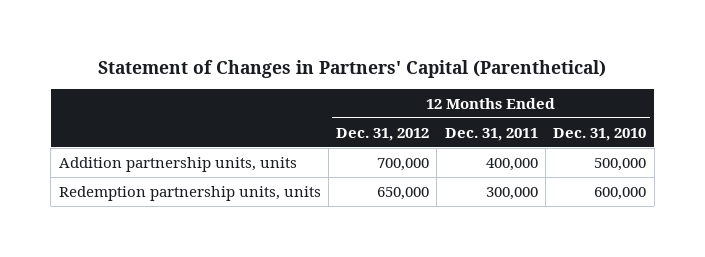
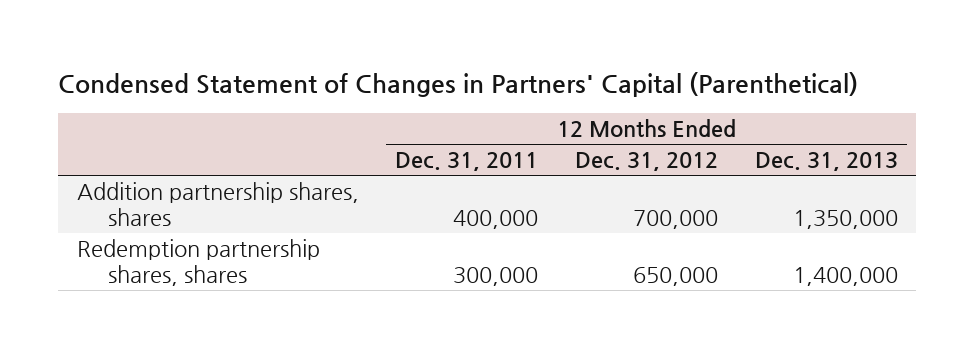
- Statement of Changes in Partners' Capital (Parenthetical)
+ Condensed Statement of Changes in Partners' Capital (Parenthetical)
- | 12 Months Ended Dec. 31, 2012 | 12 Months Ended Dec. 31, 2011 | 12 Months Ended Dec. 31, 2010
+ | 12 Months Ended Dec. 31, 2011 | 12 Months Ended Dec. 31, 2012 | 12 Months Ended Dec. 31, 2013
- Addition partnership units, units | 700,000 | 400,000 | 500,000
- Redemption partnership units, units | 650,000 | 300,000 | 600,000
+ Addition partnership shares, shares | 400,000 | 700,000 | 1,350,000
+ Redemption partnership shares, shares | 300,000 | 650,000 | 1,400,000

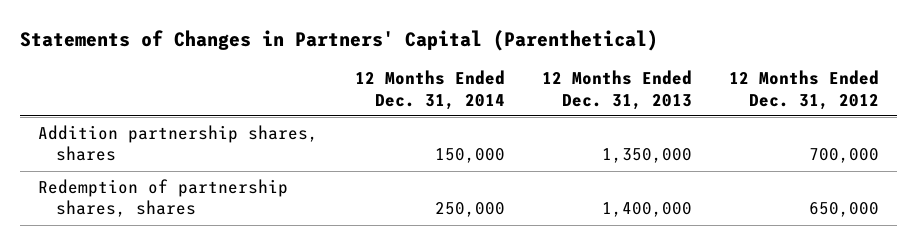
- Condensed Statement of Changes in Partners' Capital (Parenthetical)
+ Statements of Changes in Partners' Capital (Parenthetical)
- | 12 Months Ended Dec. 31, 2011 | 12 Months Ended Dec. 31, 2012 | 12 Months Ended Dec. 31, 2013
+ | 12 Months Ended Dec. 31, 2014 | 12 Months Ended Dec. 31, 2013 | 12 Months Ended Dec. 31, 2012
- Redemption partnership shares, shares | 300,000 | 650,000 | 1,400,000
+ Redemption of partnership shares, shares | 250,000 | 1,400,000 | 650,000

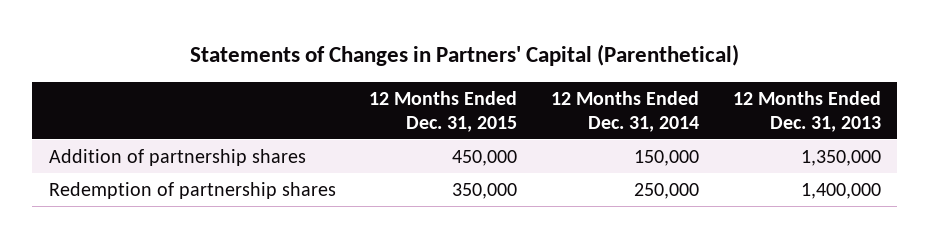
- | 12 Months Ended Dec. 31, 2014 | 12 Months Ended Dec. 31, 2013 | 12 Months Ended Dec. 31, 2012
+ | 12 Months Ended Dec. 31, 2015 | 12 Months Ended Dec. 31, 2014 | 12 Months Ended Dec. 31, 2013
- Addition partnership shares, shares | 150,000 | 1,350,000 | 700,000
- Redemption of partnership shares, shares | 250,000 | 1,400,000 | 650,000
+ Addition of partnership shares | 450,000 | 150,000 | 1,350,000
+ Redemption of partnership shares | 350,000 | 250,000 | 1,400,000

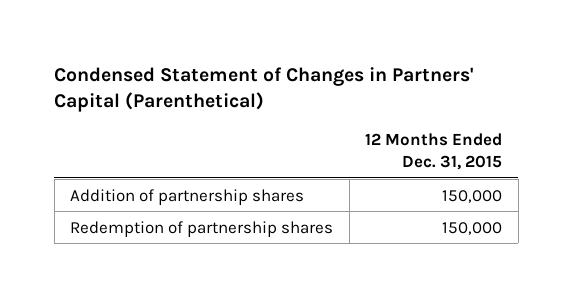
- Statements of Changes in Partners' Capital (Parenthetical)
+ Condensed Statement of Changes in Partners' Capital (Parenthetical)
- | 12 Months Ended Dec. 31, 2015 | 12 Months Ended Dec. 31, 2014 | 12 Months Ended Dec. 31, 2013
+ | 12 Months Ended Dec. 31, 2015
- Addition of partnership shares | 450,000 | 150,000 | 1,350,000
- Redemption of partnership shares | 350,000 | 250,000 | 1,400,000
+ Addition of partnership shares | 150,000
+ Redemption of partnership shares | 150,000

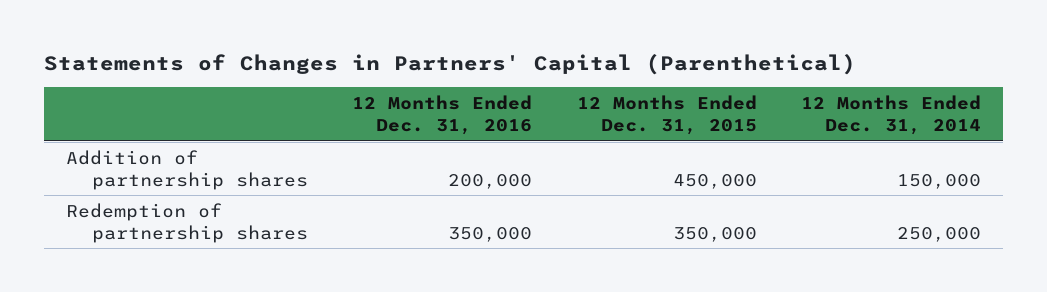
- Condensed Statement of Changes in Partners' Capital (Parenthetical)
+ Statements of Changes in Partners' Capital (Parenthetical)
- | 12 Months Ended Dec. 31, 2015
+ | 12 Months Ended Dec. 31, 2016 | 12 Months Ended Dec. 31, 2015 | 12 Months Ended Dec. 31, 2014
- Addition of partnership shares | 150,000
- Redemption of partnership shares | 150,000
+ Addition of partnership shares | 200,000 | 450,000 | 150,000
+ Redemption of partnership shares | 350,000 | 350,000 | 250,000

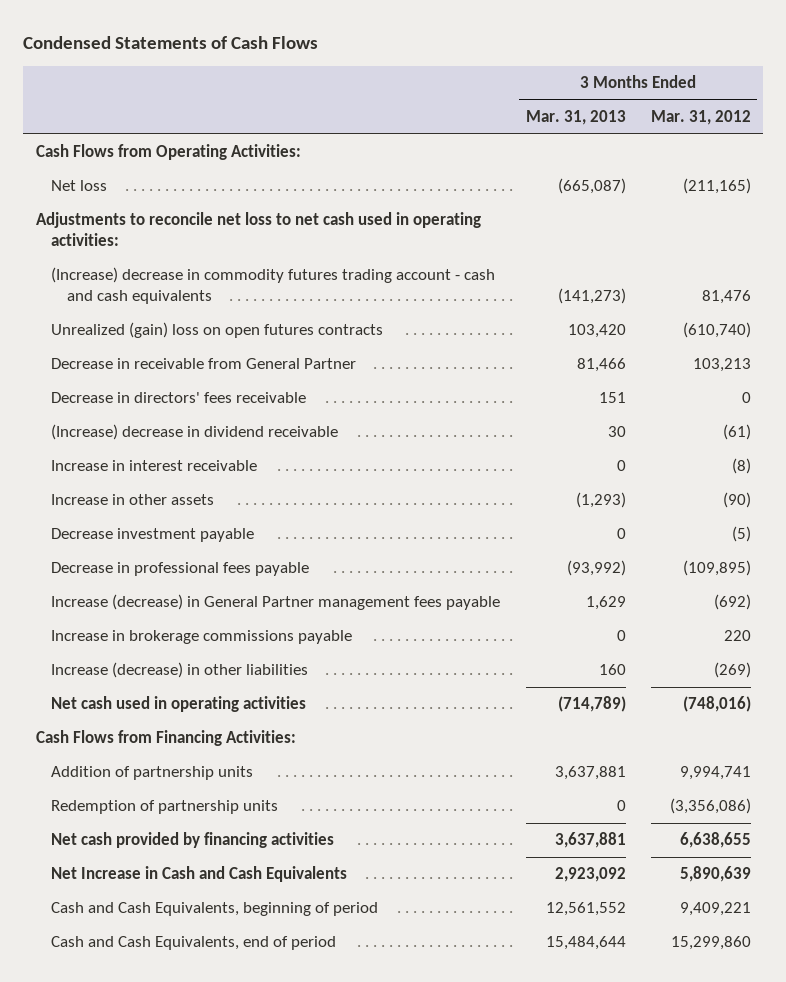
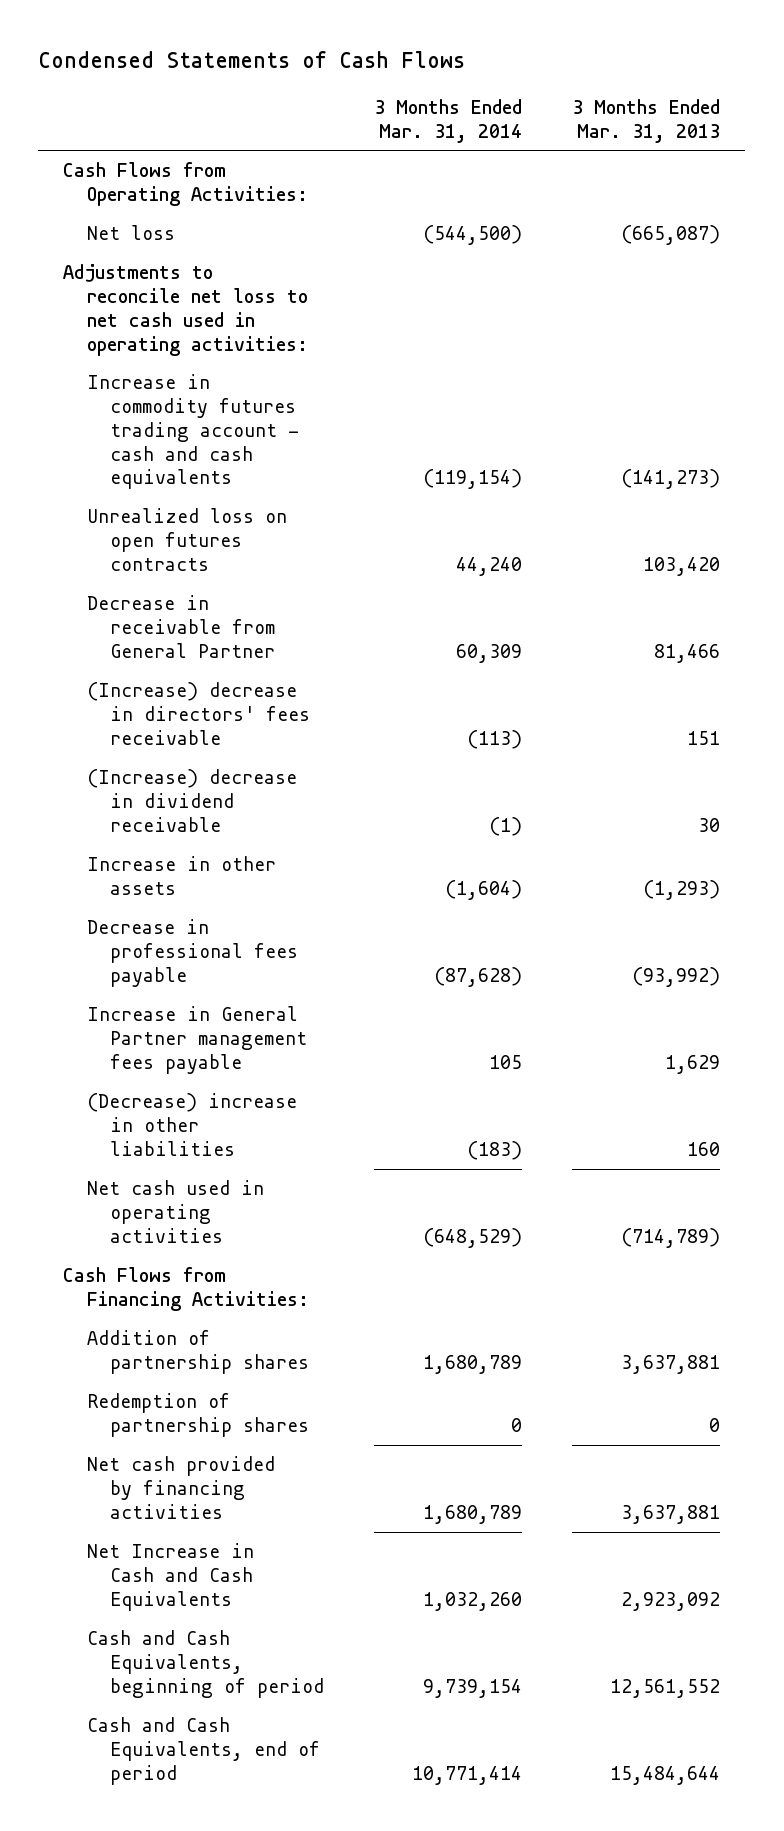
- | 3 Months Ended Mar. 31, 2013 | 3 Months Ended Mar. 31, 2012
+ | 3 Months Ended Mar. 31, 2014 | 3 Months Ended Mar. 31, 2013
- (Increase) decrease in commodity futures trading account - cash and cash equivalents | (141,273) | 81,476
- Unrealized (gain) loss on open futures contracts | 103,420 | (610,740)
+ Increase in commodity futures trading account - cash and cash equivalents | (119,154) | (141,273)
+ Unrealized loss on open futures contracts | 44,240 | 103,420
- Decrease in directors' fees receivable | 151 | 0
+ (Increase) decrease in directors' fees receivable | (113) | 151
- Increase in interest receivable | 0 | (8)
- Decrease investment payable | 0 | (5)
- Increase (decrease) in General Partner management fees payable | 1,629 | (692)
- Increase in brokerage commissions payable | 0 | 220
- Increase (decrease) in other liabilities | 160 | (269)
+ Increase in General Partner management fees payable | 105 | 1,629
+ (Decrease) increase in other liabilities | (183) | 160
- Addition of partnership units | 3,637,881 | 9,994,741
- Redemption of partnership units | 0 | (3,356,086)
+ Addition of partnership shares | 1,680,789 | 3,637,881
+ Redemption of partnership shares | 0 | 0

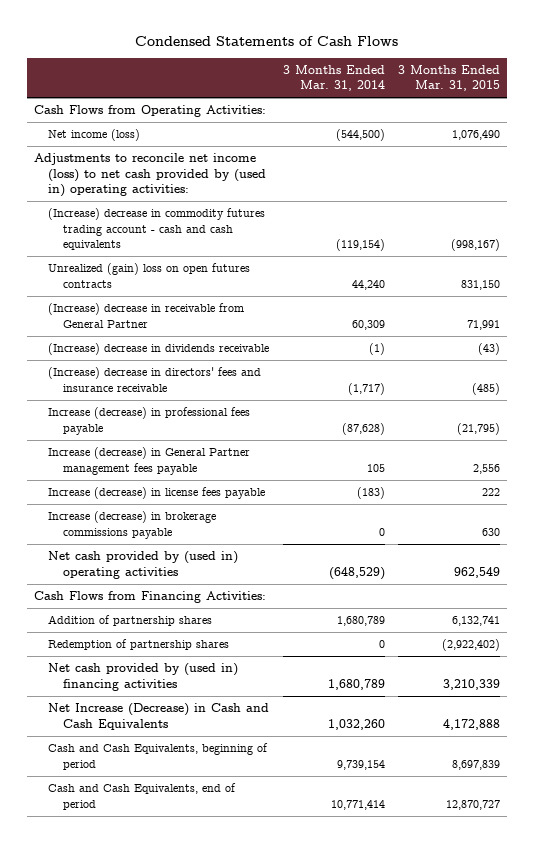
- | 3 Months Ended Mar. 31, 2014 | 3 Months Ended Mar. 31, 2013
+ | 3 Months Ended Mar. 31, 2014 | 3 Months Ended Mar. 31, 2015
- Net loss | (544,500) | (665,087)
- Adjustments to reconcile net loss to net cash used in operating activities:
- Increase in commodity futures trading account - cash and cash equivalents | (119,154) | (141,273)
- Unrealized loss on open futures contracts | 44,240 | 103,420
- Decrease in receivable from General Partner | 60,309 | 81,466
- (Increase) decrease in directors' fees receivable | (113) | 151
- (Increase) decrease in dividend receivable | (1) | 30
- Increase in other assets | (1,604) | (1,293)
- Decrease in professional fees payable | (87,628) | (93,992)
- Increase in General Partner management fees payable | 105 | 1,629
- (Decrease) increase in other liabilities | (183) | 160
- Net cash used in operating activities | (648,529) | (714,789)
+ Net income (loss) | (544,500) | 1,076,490
+ Adjustments to reconcile net income (loss) to net cash provided by (used in) operating activities:
+ (Increase) decrease in commodity futures trading account - cash and cash equivalents | (119,154) | (998,167)
+ Unrealized (gain) loss on open futures contracts | 44,240 | 831,150
+ (Increase) decrease in receivable from General Partner | 60,309 | 71,991
+ (Increase) decrease in dividends receivable | (1) | (43)
+ (Increase) decrease in directors' fees and insurance receivable | (1,717) | (485)
+ Increase (decrease) in professional fees payable | (87,628) | (21,795)
+ Increase (decrease) in General Partner management fees payable | 105 | 2,556
+ Increase (decrease) in license fees payable | (183) | 222
+ Increase (decrease) in brokerage commissions payable | 0 | 630
+ Net cash provided by (used in) operating activities | (648,529) | 962,549
- Net cash provided by financing activities | 1,680,789 | 3,637,881
- Net Increase in Cash and Cash Equivalents | 1,032,260 | 2,923,092
+ Net cash provided by (used in) financing activities | 1,680,789 | 3,210,339
+ Net Increase (Decrease) in Cash and Cash Equivalents | 1,032,260 | 4,172,888

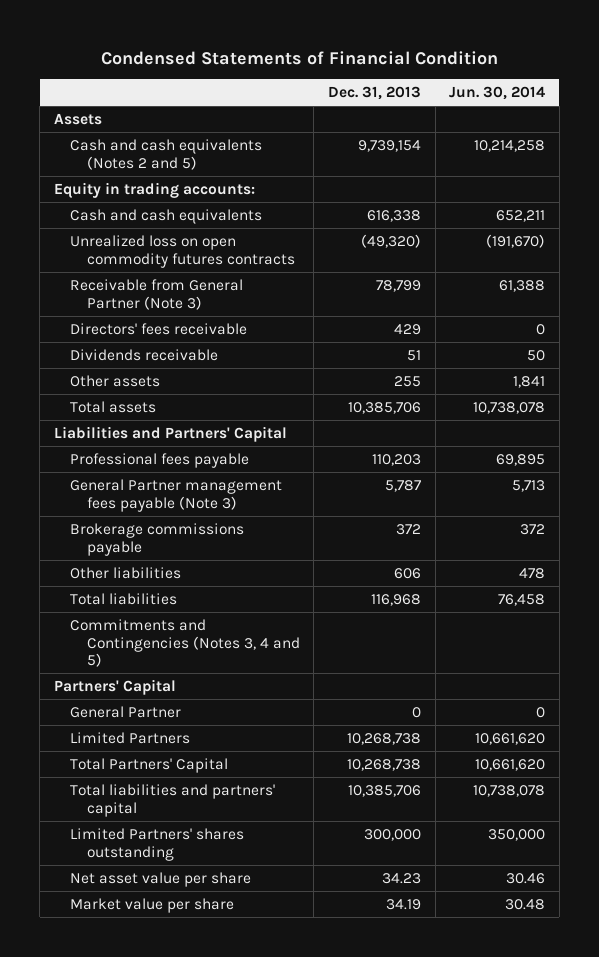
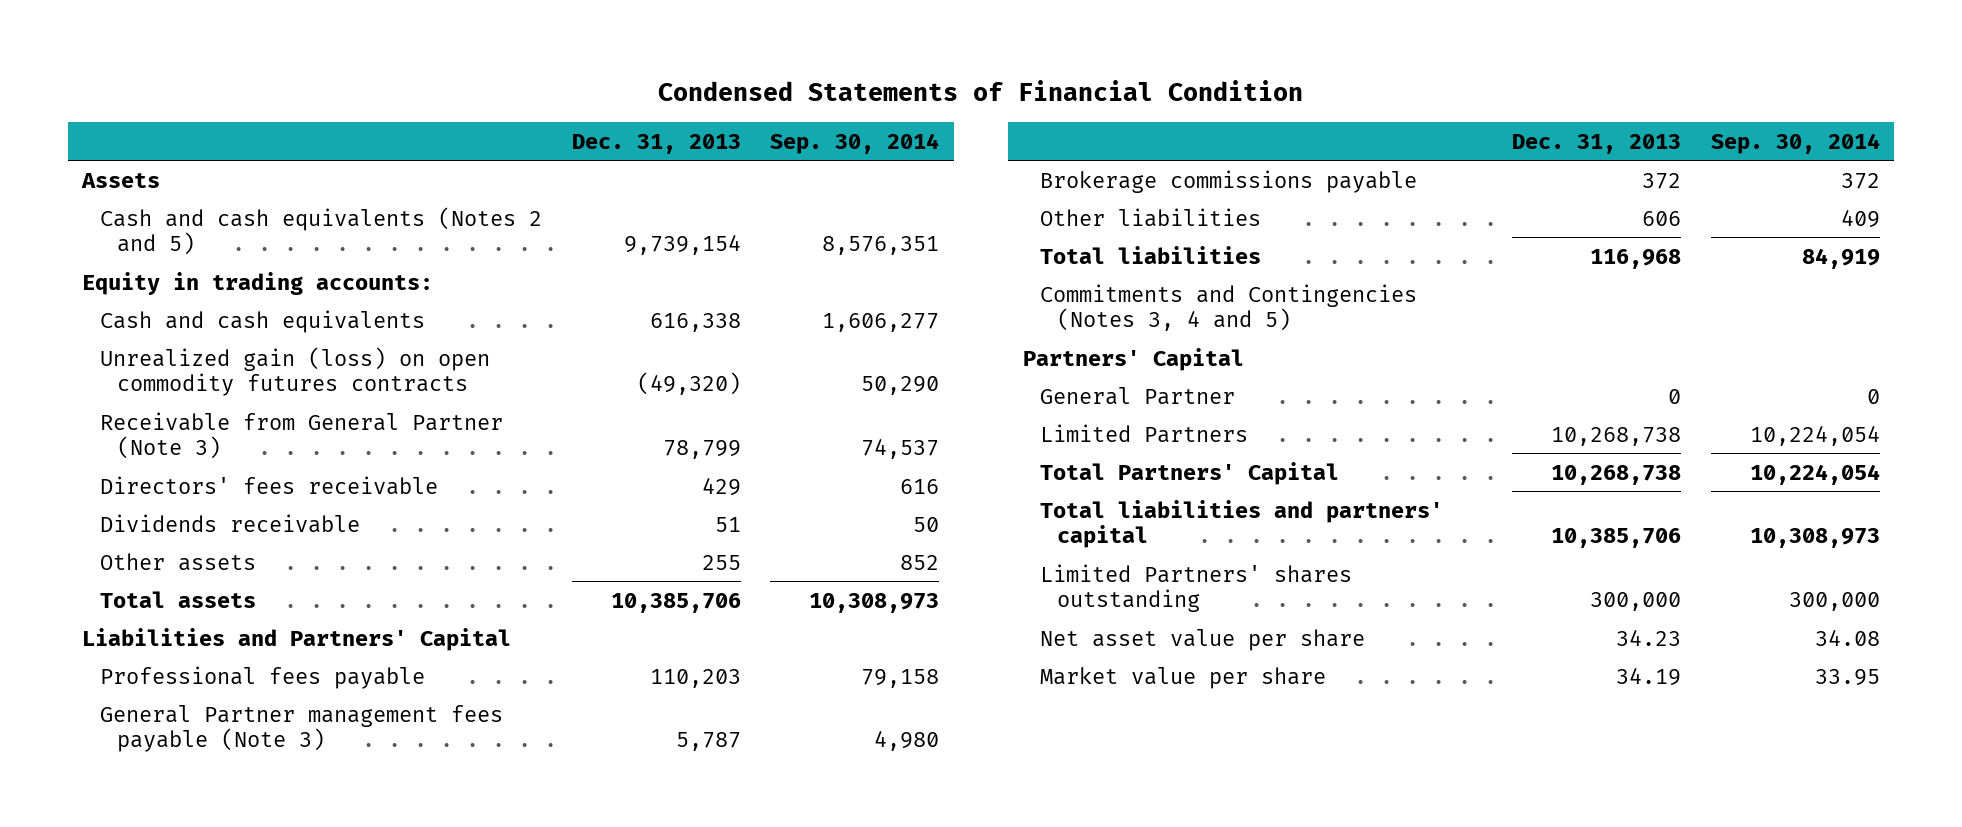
- | Dec. 31, 2013 | Jun. 30, 2014
+ | Dec. 31, 2013 | Sep. 30, 2014
- Unrealized loss on open commodity futures contracts | (49,320) | (191,670)
+ Unrealized gain (loss) on open commodity futures contracts | (49,320) | 50,290

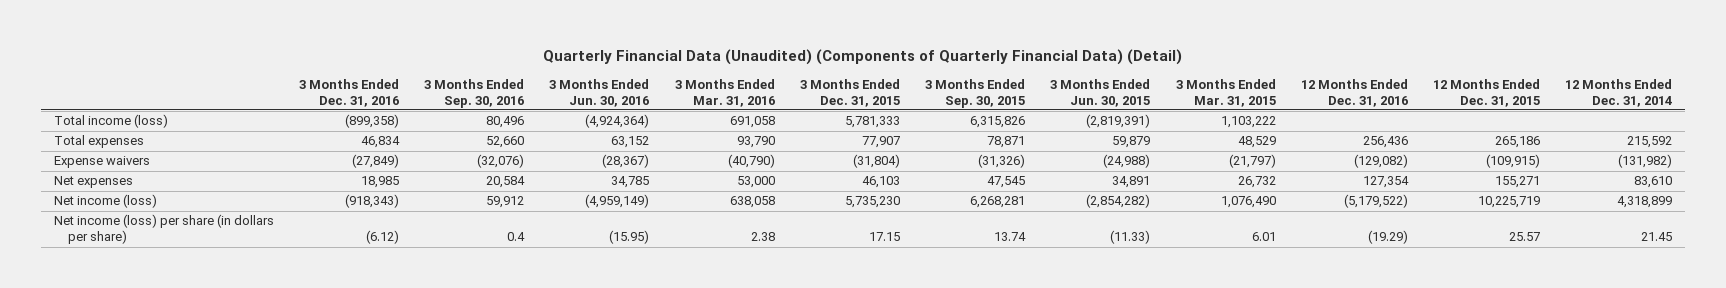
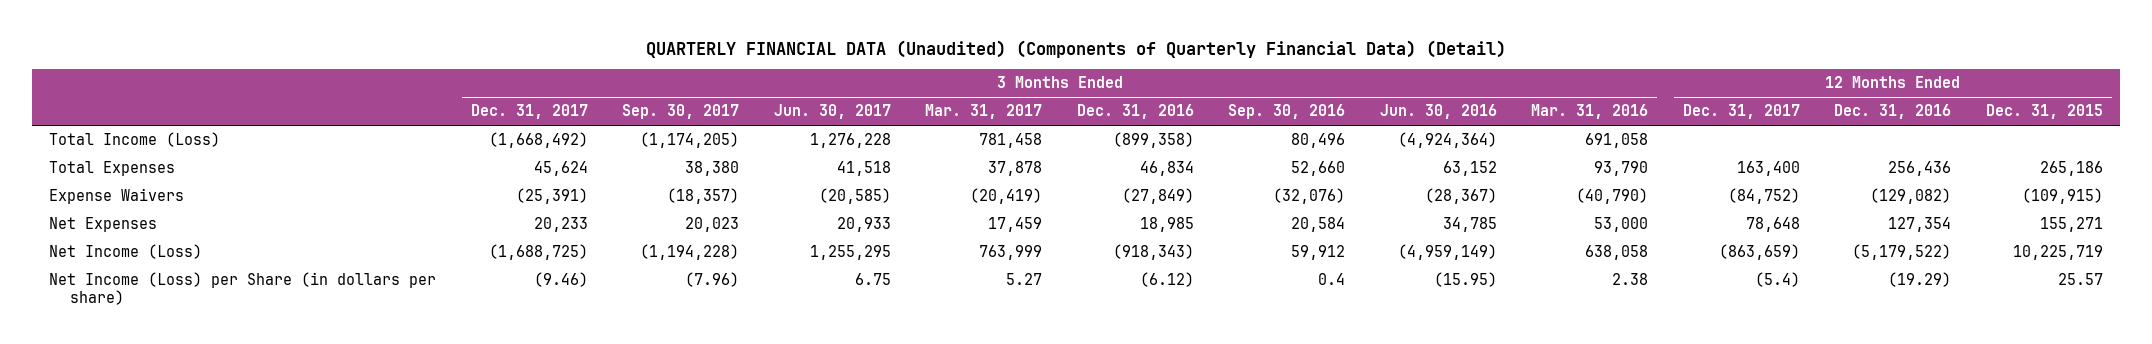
- Quarterly Financial Data (Unaudited) (Components of Quarterly Financial Data) (Detail)
+ QUARTERLY FINANCIAL DATA (Unaudited) (Components of Quarterly Financial Data) (Detail)
- | 3 Months Ended Dec. 31, 2016 | 3 Months Ended Sep. 30, 2016 | 3 Months Ended Jun. 30, 2016 | 3 Months Ended Mar. 31, 2016 | 3 Months Ended Dec. 31, 2015 | 3 Months Ended Sep. 30, 2015 | 3 Months Ended Jun. 30, 2015 | 3 Months Ended Mar. 31, 2015 | 12 Months Ended Dec. 31, 2016 | 12 Months Ended Dec. 31, 2015 | 12 Months Ended Dec. 31, 2014
+ | 3 Months Ended Dec. 31, 2017 | 3 Months Ended Sep. 30, 2017 | 3 Months Ended Jun. 30, 2017 | 3 Months Ended Mar. 31, 2017 | 3 Months Ended Dec. 31, 2016 | 3 Months Ended Sep. 30, 2016 | 3 Months Ended Jun. 30, 2016 | 3 Months Ended Mar. 31, 2016 | 12 Months Ended Dec. 31, 2017 | 12 Months Ended Dec. 31, 2016 | 12 Months Ended Dec. 31, 2015
- Total income (loss) | (899,358) | 80,496 | (4,924,364) | 691,058 | 5,781,333 | 6,315,826 | (2,819,391) | 1,103,222 | | |
- Total expenses | 46,834 | 52,660 | 63,152 | 93,790 | 77,907 | 78,871 | 59,879 | 48,529 | 256,436 | 265,186 | 215,592
- Expense waivers | (27,849) | (32,076) | (28,367) | (40,790) | (31,804) | (31,326) | (24,988) | (21,797) | (129,082) | (109,915) | (131,982)
- Net expenses | 18,985 | 20,584 | 34,785 | 53,000 | 46,103 | 47,545 | 34,891 | 26,732 | 127,354 | 155,271 | 83,610
- Net income (loss) | (918,343) | 59,912 | (4,959,149) | 638,058 | 5,735,230 | 6,268,281 | (2,854,282) | 1,076,490 | (5,179,522) | 10,225,719 | 4,318,899
- Net income (loss) per share (in dollars per share) | (6.12) | 0.4 | (15.95) | 2.38 | 17.15 | 13.74 | (11.33) | 6.01 | (19.29) | 25.57 | 21.45
+ Total Income (Loss) | (1,668,492) | (1,174,205) | 1,276,228 | 781,458 | (899,358) | 80,496 | (4,924,364) | 691,058 | | |
+ Total Expenses | 45,624 | 38,380 | 41,518 | 37,878 | 46,834 | 52,660 | 63,152 | 93,790 | 163,400 | 256,436 | 265,186
+ Expense Waivers | (25,391) | (18,357) | (20,585) | (20,419) | (27,849) | (32,076) | (28,367) | (40,790) | (84,752) | (129,082) | (109,915)
+ Net Expenses | 20,233 | 20,023 | 20,933 | 17,459 | 18,985 | 20,584 | 34,785 | 53,000 | 78,648 | 127,354 | 155,271
+ Net Income (Loss) | (1,688,725) | (1,194,228) | 1,255,295 | 763,999 | (918,343) | 59,912 | (4,959,149) | 638,058 | (863,659) | (5,179,522) | 10,225,719
+ Net Income (Loss) per Share (in dollars per share) | (9.46) | (7.96) | 6.75 | 5.27 | (6.12) | 0.4 | (15.95) | 2.38 | (5.4) | (19.29) | 25.57

